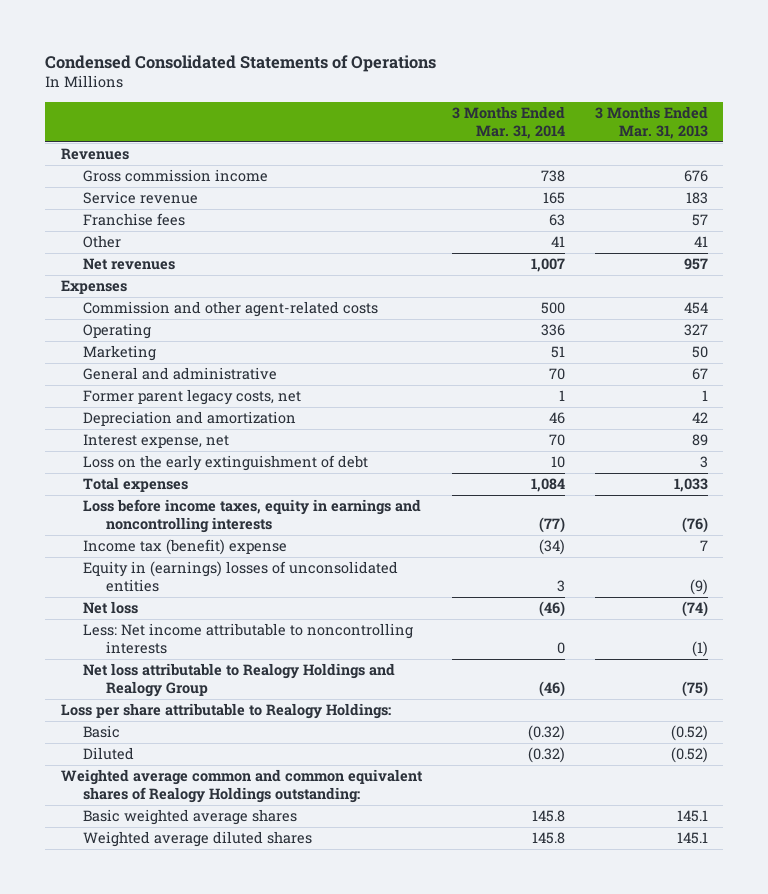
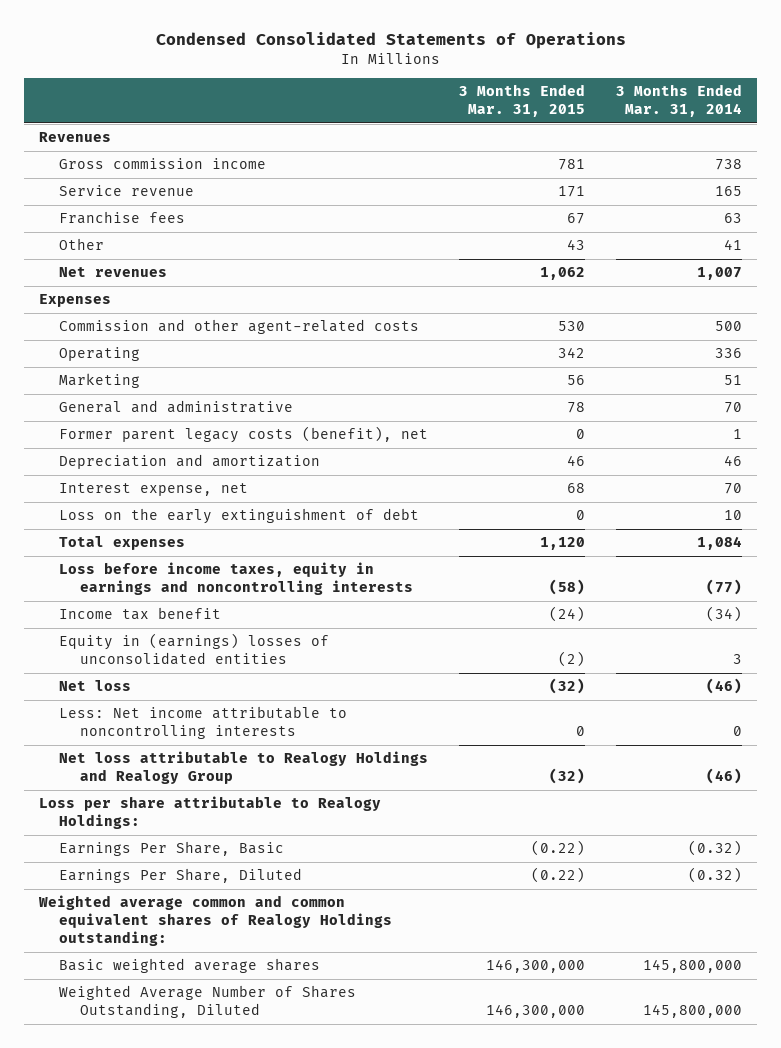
- | 3 Months Ended Mar. 31, 2014 | 3 Months Ended Mar. 31, 2013
+ | 3 Months Ended Mar. 31, 2015 | 3 Months Ended Mar. 31, 2014
- Former parent legacy costs, net | 1 | 1
+ Former parent legacy costs (benefit), net | 0 | 1
- Income tax (benefit) expense | (34) | 7
+ Income tax benefit | (24) | (34)
- Basic | (0.32) | (0.52)
- Diluted | (0.32) | (0.52)
+ Earnings Per Share, Basic | (0.22) | (0.32)
+ Earnings Per Share, Diluted | (0.22) | (0.32)
- Basic weighted average shares | 145.8 | 145.1
- Weighted average diluted shares | 145.8 | 145.1
+ Basic weighted average shares | 146,300,000 | 145,800,000
+ Weighted Average Number of Shares Outstanding, Diluted | 146,300,000 | 145,800,000

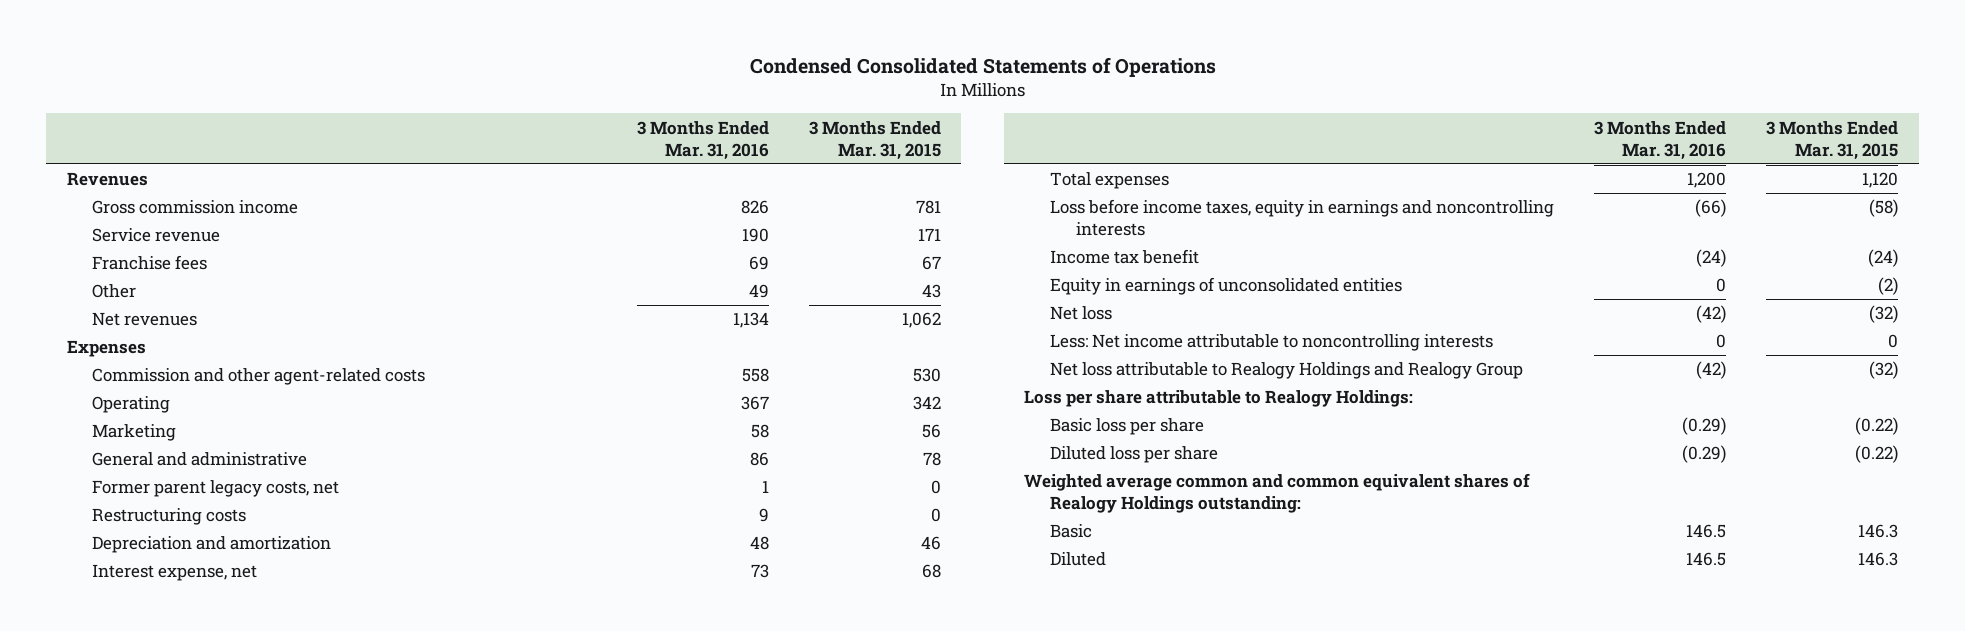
- | 3 Months Ended Mar. 31, 2015 | 3 Months Ended Mar. 31, 2014
+ | 3 Months Ended Mar. 31, 2016 | 3 Months Ended Mar. 31, 2015
- Former parent legacy costs (benefit), net | 0 | 1
+ Former parent legacy costs, net | 1 | 0
+ Restructuring costs | 9 | 0
- Loss on the early extinguishment of debt | 0 | 10
- Equity in (earnings) losses of unconsolidated entities | (2) | 3
+ Equity in earnings of unconsolidated entities | 0 | (2)
- Earnings Per Share, Basic | (0.22) | (0.32)
- Earnings Per Share, Diluted | (0.22) | (0.32)
+ Basic loss per share | (0.29) | (0.22)
+ Diluted loss per share | (0.29) | (0.22)
- Basic weighted average shares | 146,300,000 | 145,800,000
- Weighted Average Number of Shares Outstanding, Diluted | 146,300,000 | 145,800,000
+ Basic | 146.5 | 146.3
+ Diluted | 146.5 | 146.3

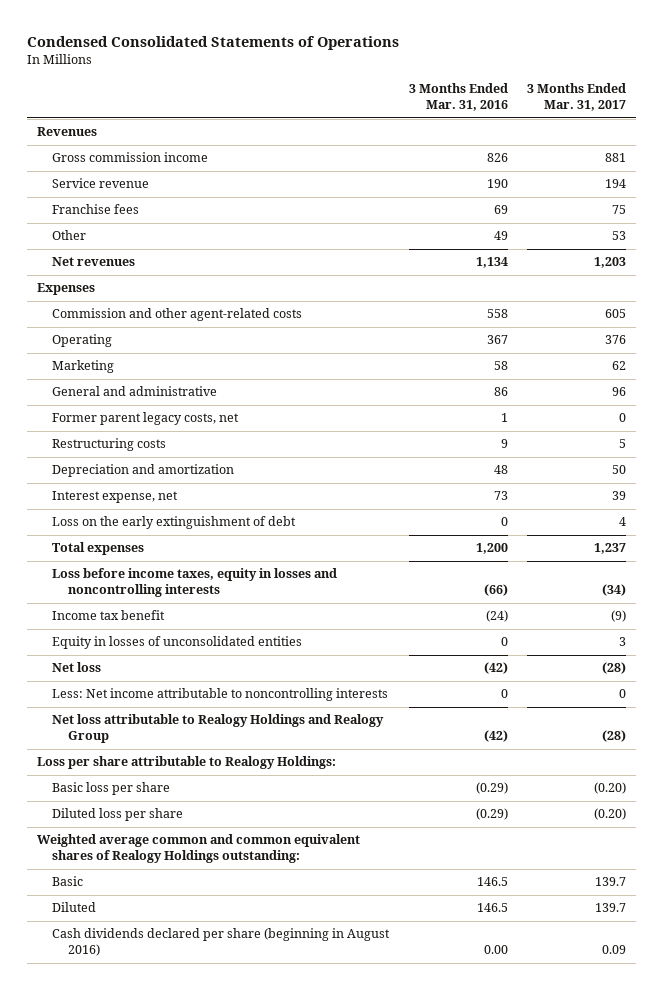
- | 3 Months Ended Mar. 31, 2016 | 3 Months Ended Mar. 31, 2015
+ | 3 Months Ended Mar. 31, 2016 | 3 Months Ended Mar. 31, 2017
+ Loss on the early extinguishment of debt | 0 | 4
- Loss before income taxes, equity in earnings and noncontrolling interests | (66) | (58)
+ Loss before income taxes, equity in losses and noncontrolling interests | (66) | (34)
- Equity in earnings of unconsolidated entities | 0 | (2)
+ Equity in losses of unconsolidated entities | 0 | 3
+ Cash dividends declared per share (beginning in August 2016) | 0.00 | 0.09

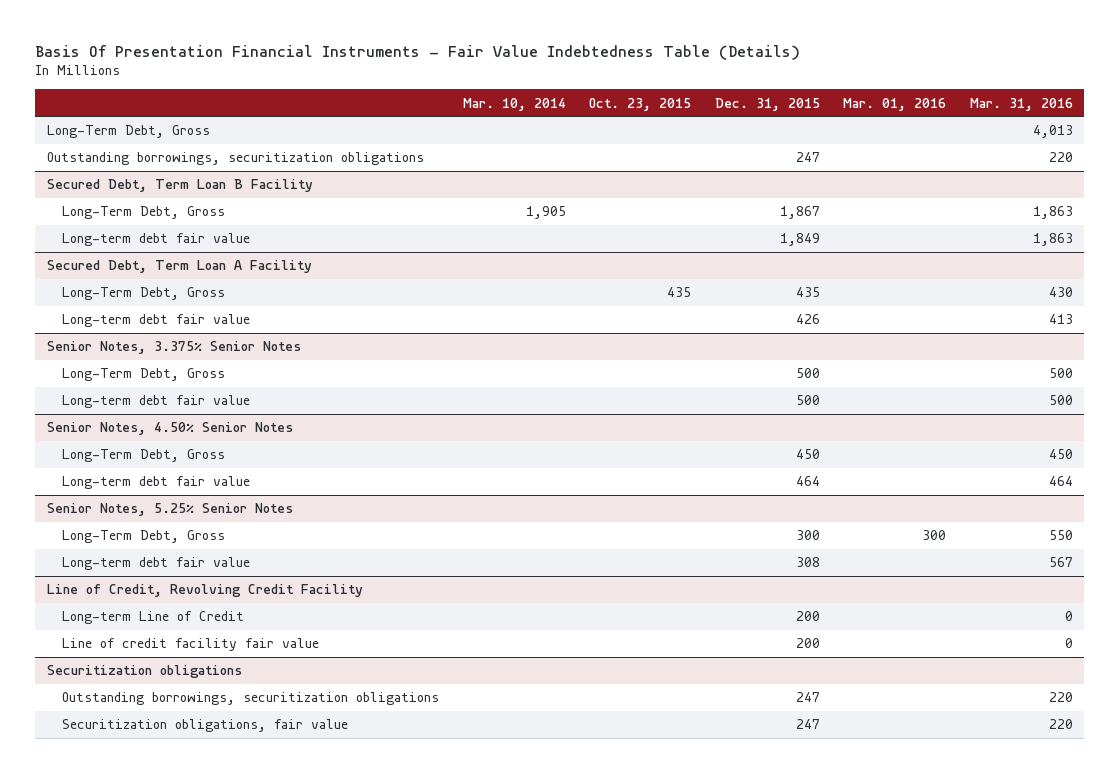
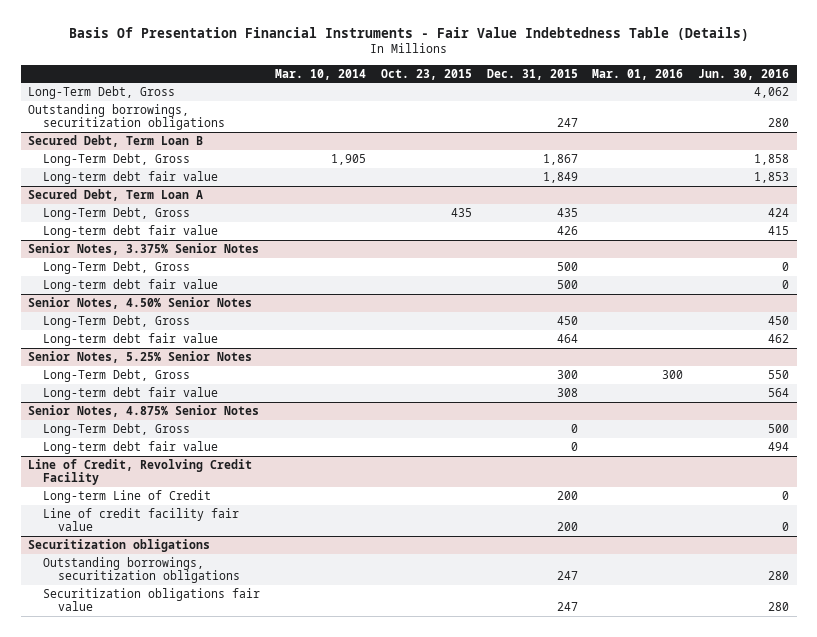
- | Mar. 10, 2014 | Oct. 23, 2015 | Dec. 31, 2015 | Mar. 01, 2016 | Mar. 31, 2016
+ | Mar. 10, 2014 | Oct. 23, 2015 | Dec. 31, 2015 | Mar. 01, 2016 | Jun. 30, 2016
- Secured Debt, Term Loan B Facility
+ Secured Debt, Term Loan B
- Secured Debt, Term Loan A Facility
+ Secured Debt, Term Loan A
+ Senior Notes, 4.875% Senior Notes
+ Long-Term Debt, Gross | | | 0 | | 500
+ Long-term debt fair value | | | 0 | | 494
@ Securitization obligations
- Securitization obligations, fair value | | | 247 | | 220
+ Securitization obligations fair value | | | 247 | | 280

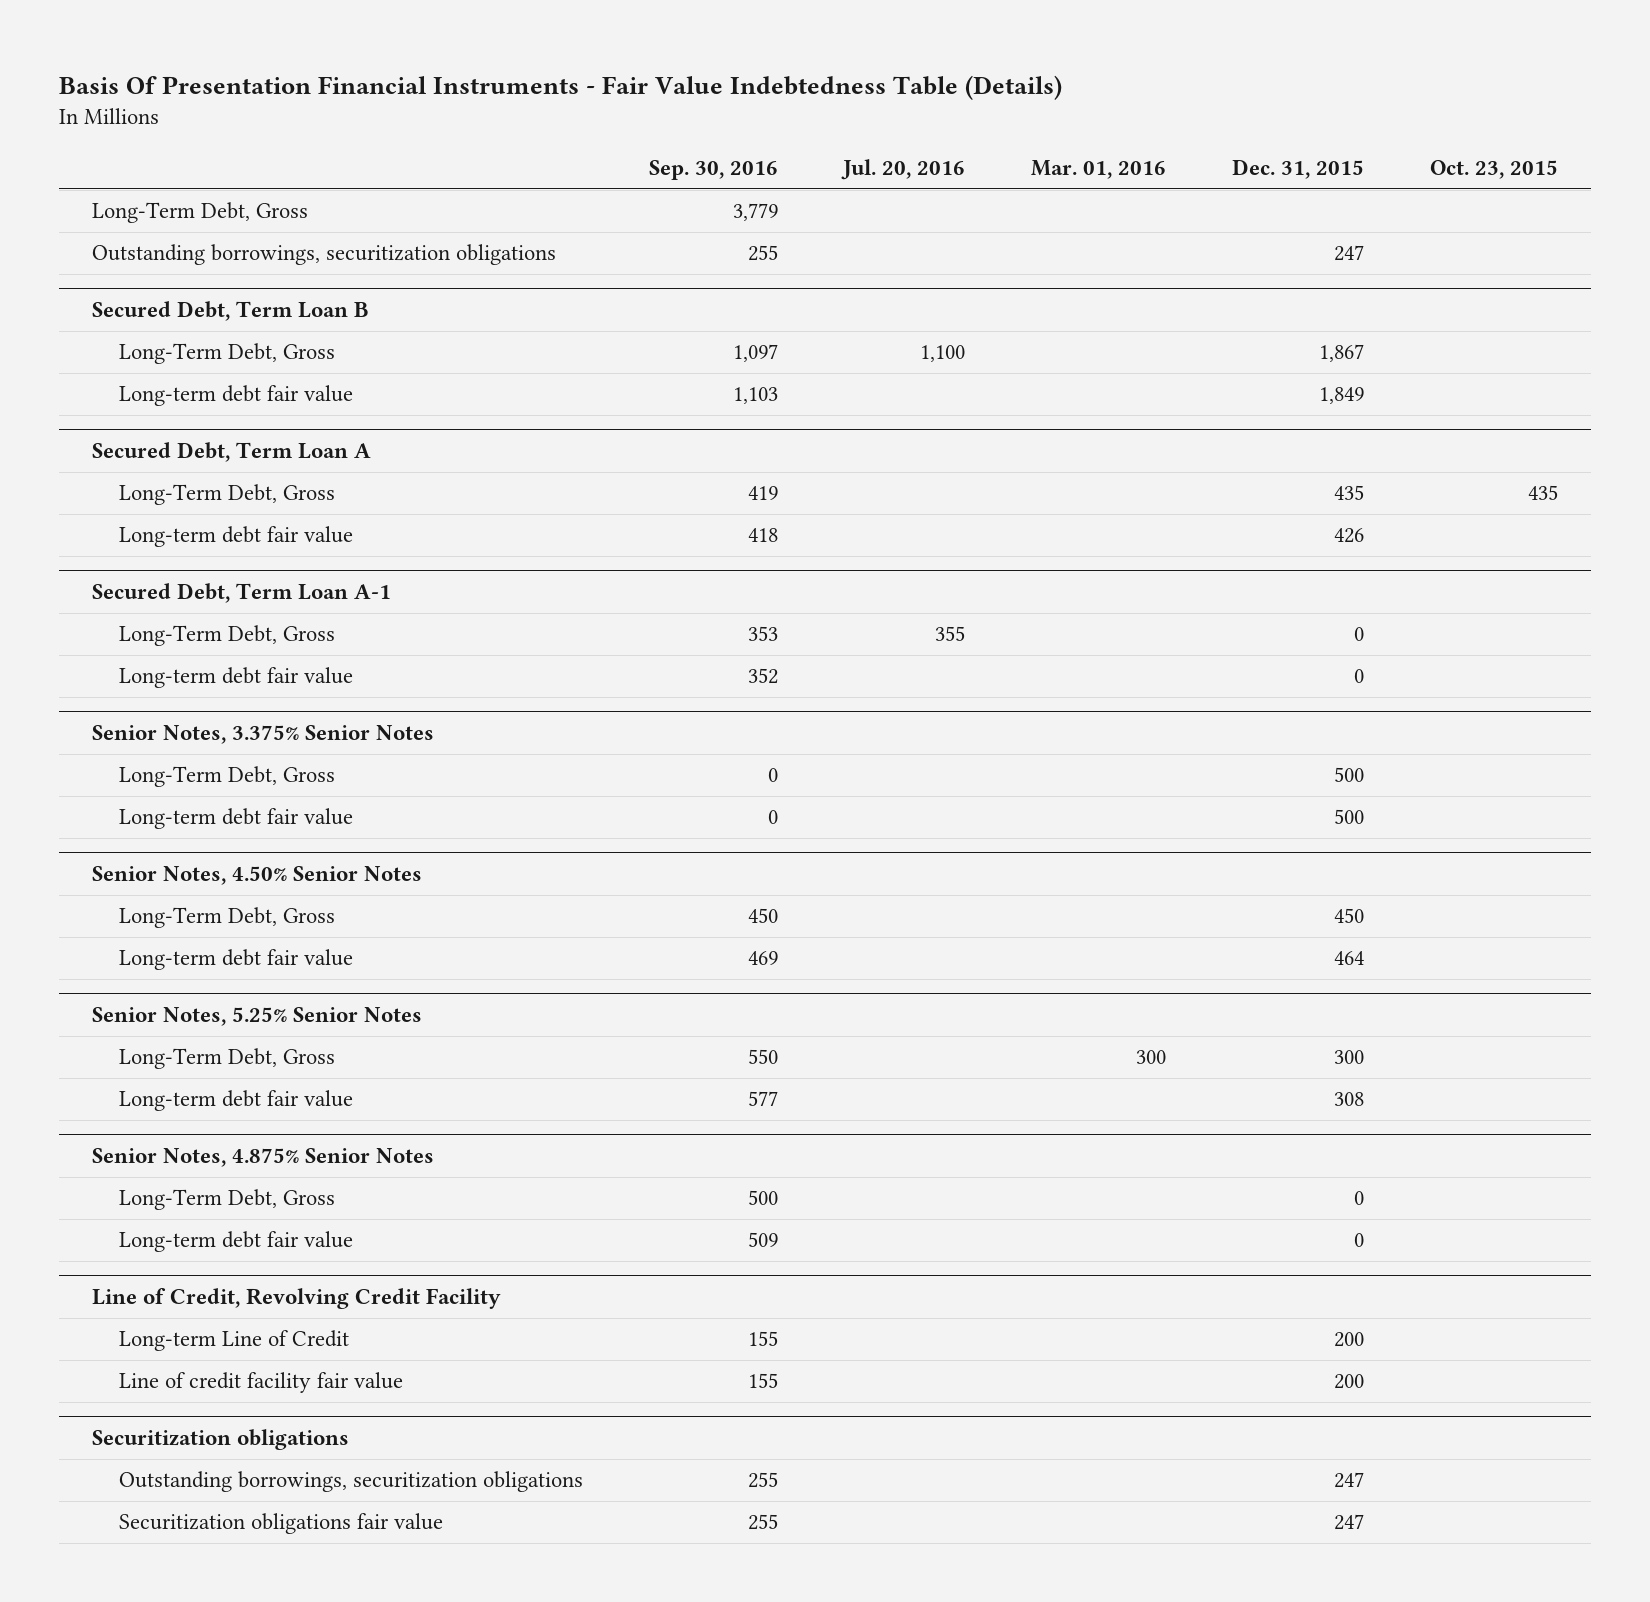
- | Mar. 10, 2014 | Oct. 23, 2015 | Dec. 31, 2015 | Mar. 01, 2016 | Jun. 30, 2016
+ | Sep. 30, 2016 | Jul. 20, 2016 | Mar. 01, 2016 | Dec. 31, 2015 | Oct. 23, 2015
+ Secured Debt, Term Loan A-1
+ Long-Term Debt, Gross | 353 | 355 | | 0 |
+ Long-term debt fair value | 352 | | | 0 |

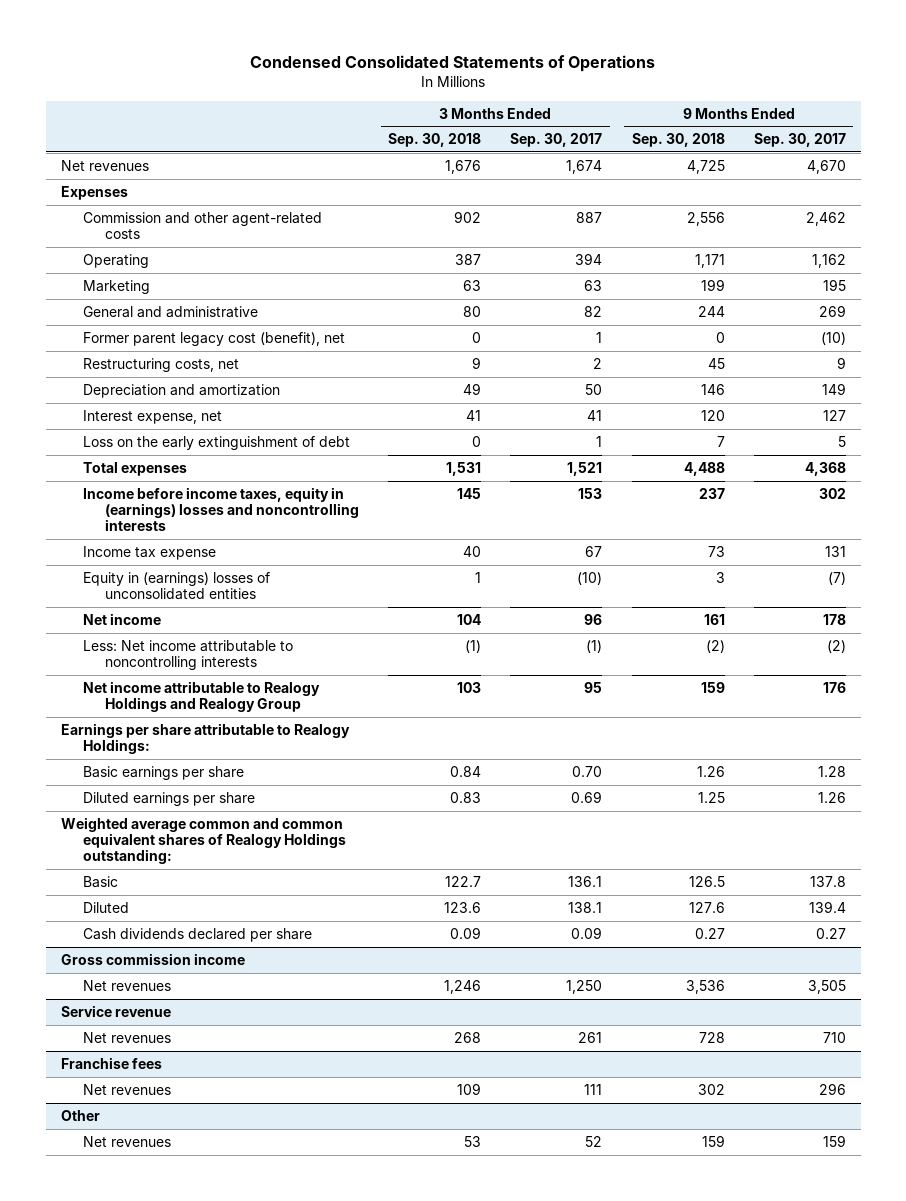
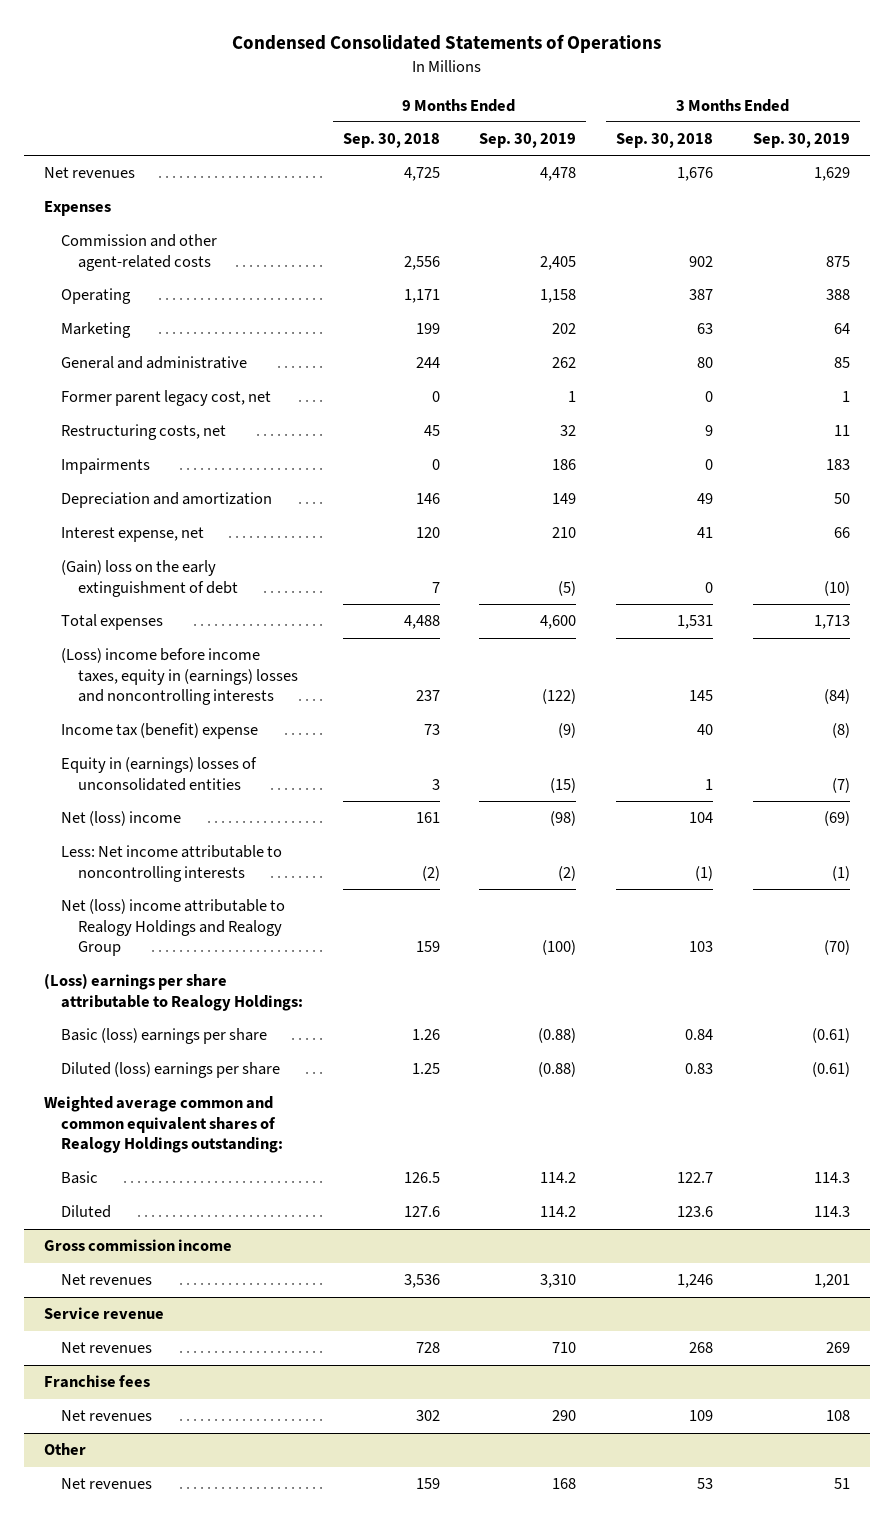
- | 3 Months Ended Sep. 30, 2018 | 3 Months Ended Sep. 30, 2017 | 9 Months Ended Sep. 30, 2018 | 9 Months Ended Sep. 30, 2017
+ | 9 Months Ended Sep. 30, 2018 | 9 Months Ended Sep. 30, 2019 | 3 Months Ended Sep. 30, 2018 | 3 Months Ended Sep. 30, 2019
- Former parent legacy cost (benefit), net | 0 | 1 | 0 | (10)
+ Former parent legacy cost, net | 0 | 1 | 0 | 1
+ Impairments | 0 | 186 | 0 | 183
- Loss on the early extinguishment of debt | 0 | 1 | 7 | 5
+ (Gain) loss on the early extinguishment of debt | 7 | (5) | 0 | (10)
- Income before income taxes, equity in (earnings) losses and noncontrolling interests | 145 | 153 | 237 | 302
- Income tax expense | 40 | 67 | 73 | 131
+ (Loss) income before income taxes, equity in (earnings) losses and noncontrolling interests | 237 | (122) | 145 | (84)
+ Income tax (benefit) expense | 73 | (9) | 40 | (8)
- Net income | 104 | 96 | 161 | 178
+ Net (loss) income | 161 | (98) | 104 | (69)
- Net income attributable to Realogy Holdings and Realogy Group | 103 | 95 | 159 | 176
- Earnings per share attributable to Realogy Holdings:
- Basic earnings per share | 0.84 | 0.70 | 1.26 | 1.28
- Diluted earnings per share | 0.83 | 0.69 | 1.25 | 1.26
+ Net (loss) income attributable to Realogy Holdings and Realogy Group | 159 | (100) | 103 | (70)
+ (Loss) earnings per share attributable to Realogy Holdings:
+ Basic (loss) earnings per share | 1.26 | (0.88) | 0.84 | (0.61)
+ Diluted (loss) earnings per share | 1.25 | (0.88) | 0.83 | (0.61)
- Cash dividends declared per share | 0.09 | 0.09 | 0.27 | 0.27

